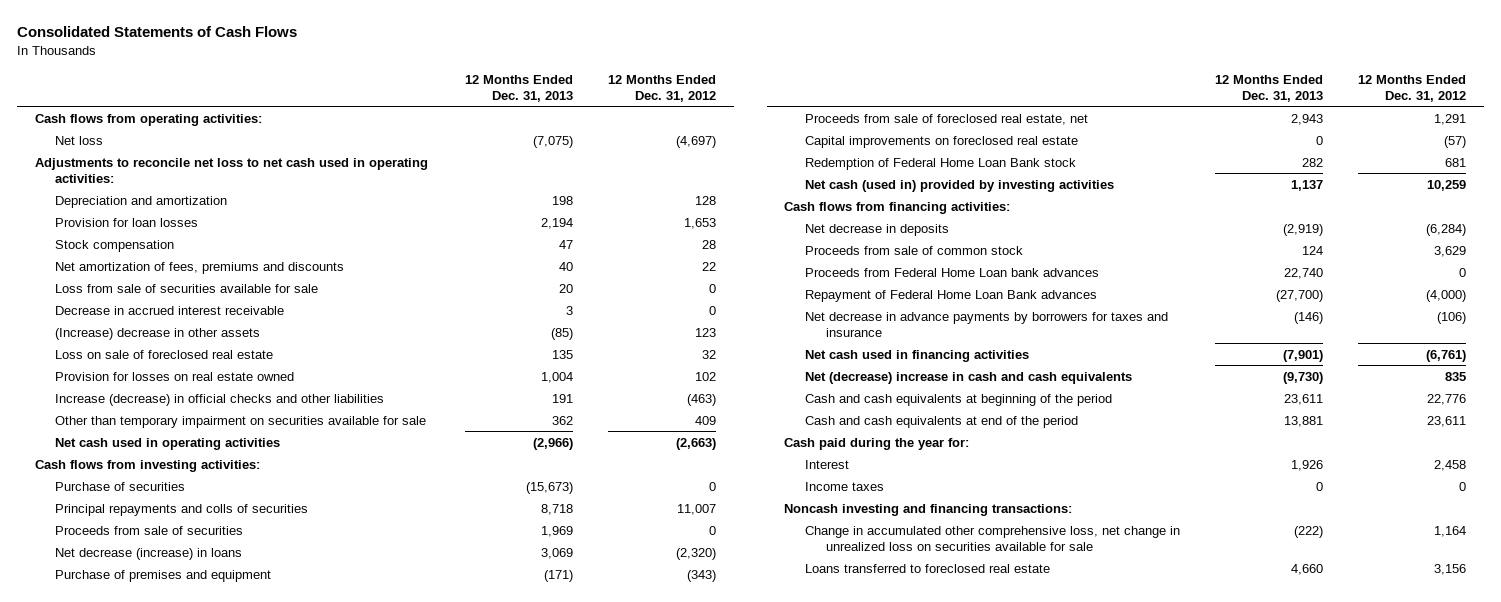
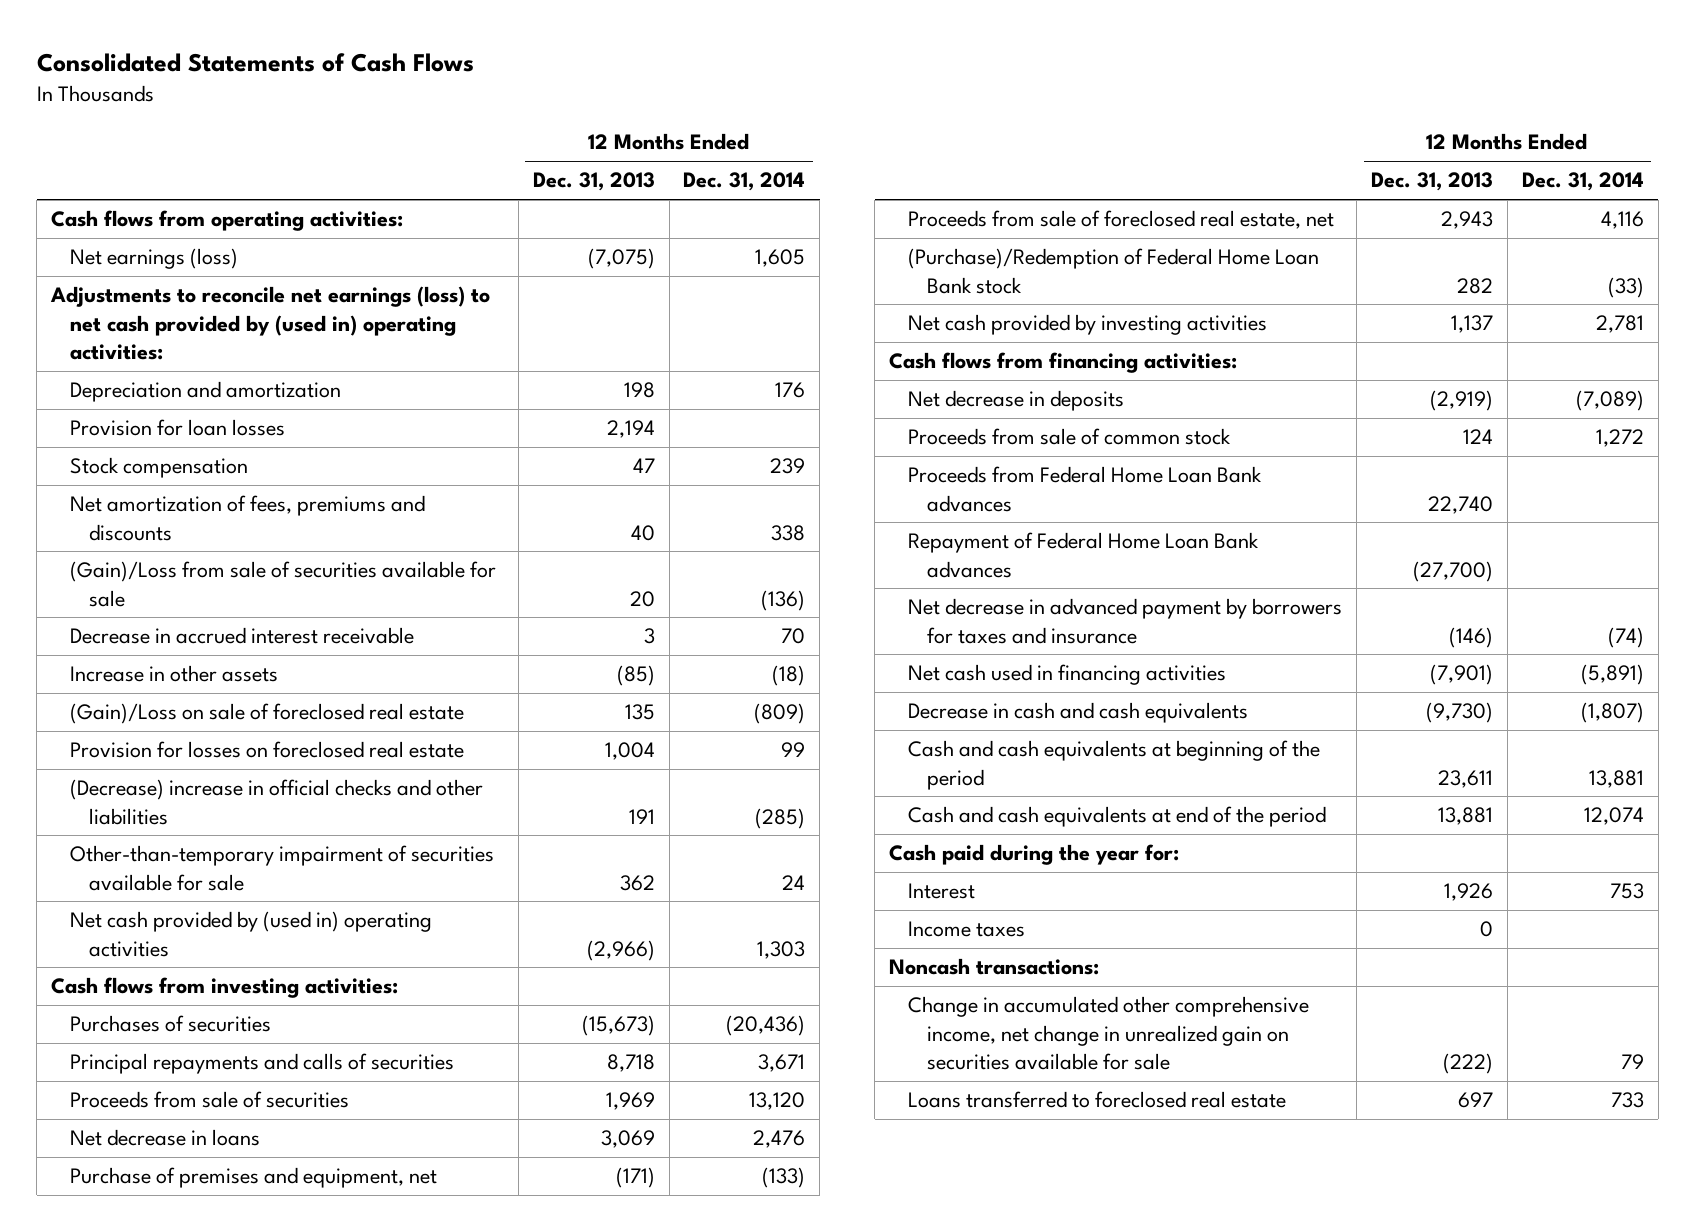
- | 12 Months Ended Dec. 31, 2013 | 12 Months Ended Dec. 31, 2012
+ | 12 Months Ended Dec. 31, 2013 | 12 Months Ended Dec. 31, 2014
- Net loss | (7,075) | (4,697)
- Adjustments to reconcile net loss to net cash used in operating activities:
+ Net earnings (loss) | (7,075) | 1,605
+ Adjustments to reconcile net earnings (loss) to net cash provided by (used in) operating activities:
- Loss from sale of securities available for sale | 20 | 0
+ (Gain)/Loss from sale of securities available for sale | 20 | (136)
- (Increase) decrease in other assets | (85) | 123
- Loss on sale of foreclosed real estate | 135 | 32
- Provision for losses on real estate owned | 1,004 | 102
- Increase (decrease) in official checks and other liabilities | 191 | (463)
- Other than temporary impairment on securities available for sale | 362 | 409
- Net cash used in operating activities | (2,966) | (2,663)
+ Increase in other assets | (85) | (18)
+ (Gain)/Loss on sale of foreclosed real estate | 135 | (809)
+ Provision for losses on foreclosed real estate | 1,004 | 99
+ (Decrease) increase in official checks and other liabilities | 191 | (285)
+ Other-than-temporary impairment of securities available for sale | 362 | 24
+ Net cash provided by (used in) operating activities | (2,966) | 1,303
- Purchase of securities | (15,673) | 0
- Principal repayments and colls of securities | 8,718 | 11,007
+ Purchases of securities | (15,673) | (20,436)
+ Principal repayments and calls of securities | 8,718 | 3,671
- Net decrease (increase) in loans | 3,069 | (2,320)
- Purchase of premises and equipment | (171) | (343)
+ Net decrease in loans | 3,069 | 2,476
+ Purchase of premises and equipment, net | (171) | (133)
- Capital improvements on foreclosed real estate | 0 | (57)
- Redemption of Federal Home Loan Bank stock | 282 | 681
- Net cash (used in) provided by investing activities | 1,137 | 10,259
+ (Purchase)/Redemption of Federal Home Loan Bank stock | 282 | (33)
+ Net cash provided by investing activities | 1,137 | 2,781
- Proceeds from Federal Home Loan bank advances | 22,740 | 0
+ Proceeds from Federal Home Loan Bank advances | 22,740 |
- Net decrease in advance payments by borrowers for taxes and insurance | (146) | (106)
+ Net decrease in advanced payment by borrowers for taxes and insurance | (146) | (74)
- Net (decrease) increase in cash and cash equivalents | (9,730) | 835
+ Decrease in cash and cash equivalents | (9,730) | (1,807)
- Noncash investing and financing transactions:
- Change in accumulated other comprehensive loss, net change in unrealized loss on securities available for sale | (222) | 1,164
- Loans transferred to foreclosed real estate | 4,660 | 3,156
+ Noncash transactions:
+ Change in accumulated other comprehensive income, net change in unrealized gain on securities available for sale | (222) | 79
+ Loans transferred to foreclosed real estate | 697 | 733

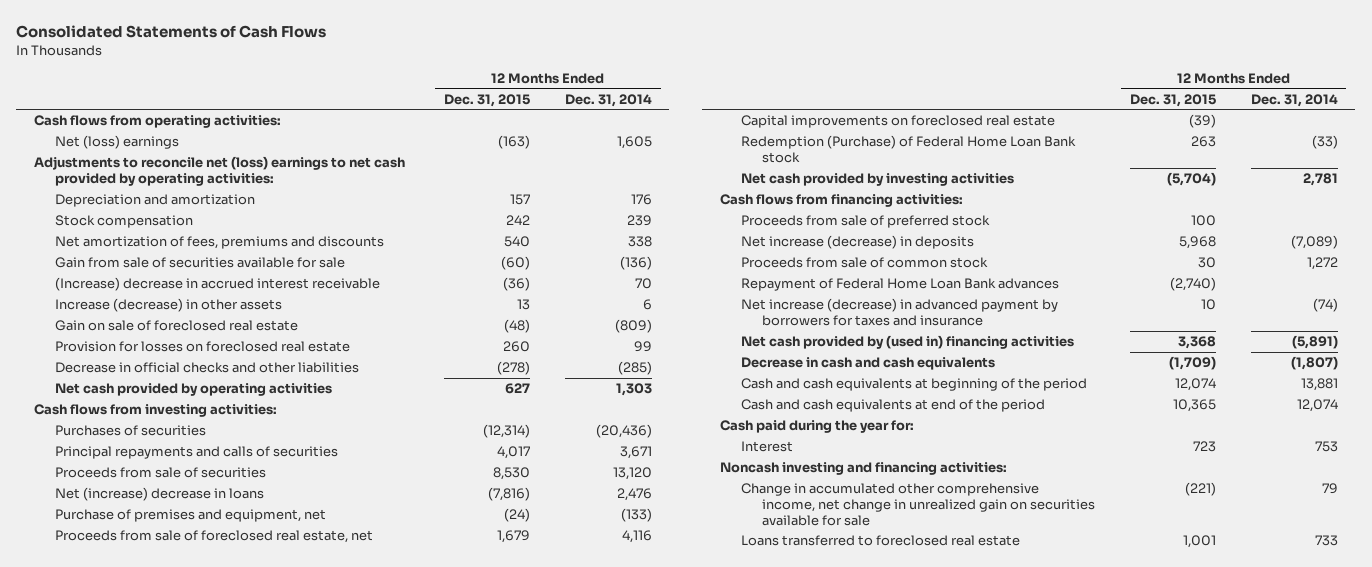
- | 12 Months Ended Dec. 31, 2013 | 12 Months Ended Dec. 31, 2014
+ | 12 Months Ended Dec. 31, 2015 | 12 Months Ended Dec. 31, 2014
- Net earnings (loss) | (7,075) | 1,605
- Adjustments to reconcile net earnings (loss) to net cash provided by (used in) operating activities:
+ Net (loss) earnings | (163) | 1,605
+ Adjustments to reconcile net (loss) earnings to net cash provided by operating activities:
- Provision for loan losses | 2,194 |
- (Gain)/Loss from sale of securities available for sale | 20 | (136)
- Decrease in accrued interest receivable | 3 | 70
- Increase in other assets | (85) | (18)
- (Gain)/Loss on sale of foreclosed real estate | 135 | (809)
+ Gain from sale of securities available for sale | (60) | (136)
+ (Increase) decrease in accrued interest receivable | (36) | 70
+ Increase (decrease) in other assets | 13 | 6
+ Gain on sale of foreclosed real estate | (48) | (809)
- (Decrease) increase in official checks and other liabilities | 191 | (285)
- Other-than-temporary impairment of securities available for sale | 362 | 24
- Net cash provided by (used in) operating activities | (2,966) | 1,303
+ Decrease in official checks and other liabilities | (278) | (285)
+ Net cash provided by operating activities | 627 | 1,303
- Net decrease in loans | 3,069 | 2,476
+ Net (increase) decrease in loans | (7,816) | 2,476
- (Purchase)/Redemption of Federal Home Loan Bank stock | 282 | (33)
+ Capital improvements on foreclosed real estate | (39) |
+ Redemption (Purchase) of Federal Home Loan Bank stock | 263 | (33)
- Net decrease in deposits | (2,919) | (7,089)
+ Proceeds from sale of preferred stock | 100 |
+ Net increase (decrease) in deposits | 5,968 | (7,089)
- Proceeds from Federal Home Loan Bank advances | 22,740 |
- Net decrease in advanced payment by borrowers for taxes and insurance | (146) | (74)
- Net cash used in financing activities | (7,901) | (5,891)
+ Net increase (decrease) in advanced payment by borrowers for taxes and insurance | 10 | (74)
+ Net cash provided by (used in) financing activities | 3,368 | (5,891)
- Income taxes | 0 |
- Noncash transactions:
+ Noncash investing and financing activities:

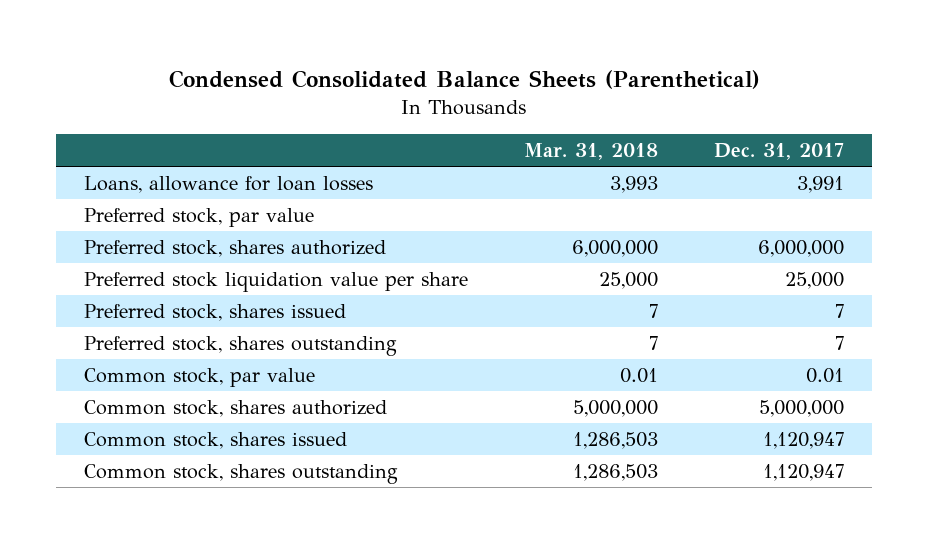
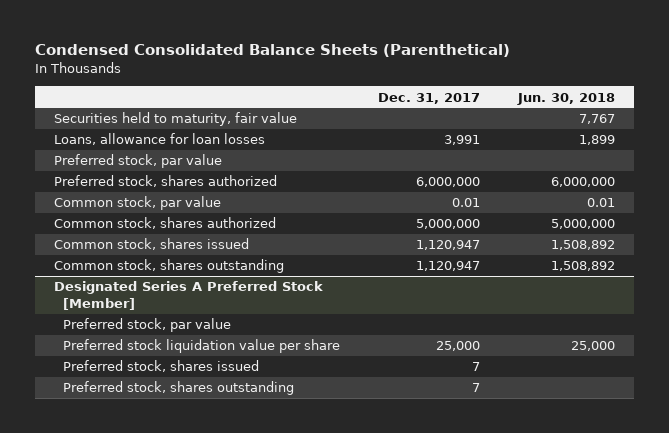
- | Mar. 31, 2018 | Dec. 31, 2017
+ | Dec. 31, 2017 | Jun. 30, 2018
+ Securities held to maturity, fair value | | 7,767
- Preferred stock liquidation value per share | 25,000 | 25,000
- Preferred stock, shares issued | 7 | 7
- Preferred stock, shares outstanding | 7 | 7
+ Designated Series A Preferred Stock [Member]
+ Preferred stock, par value
+ Preferred stock liquidation value per share | 25,000 | 25,000
+ Preferred stock, shares issued | 7 |
+ Preferred stock, shares outstanding | 7 |

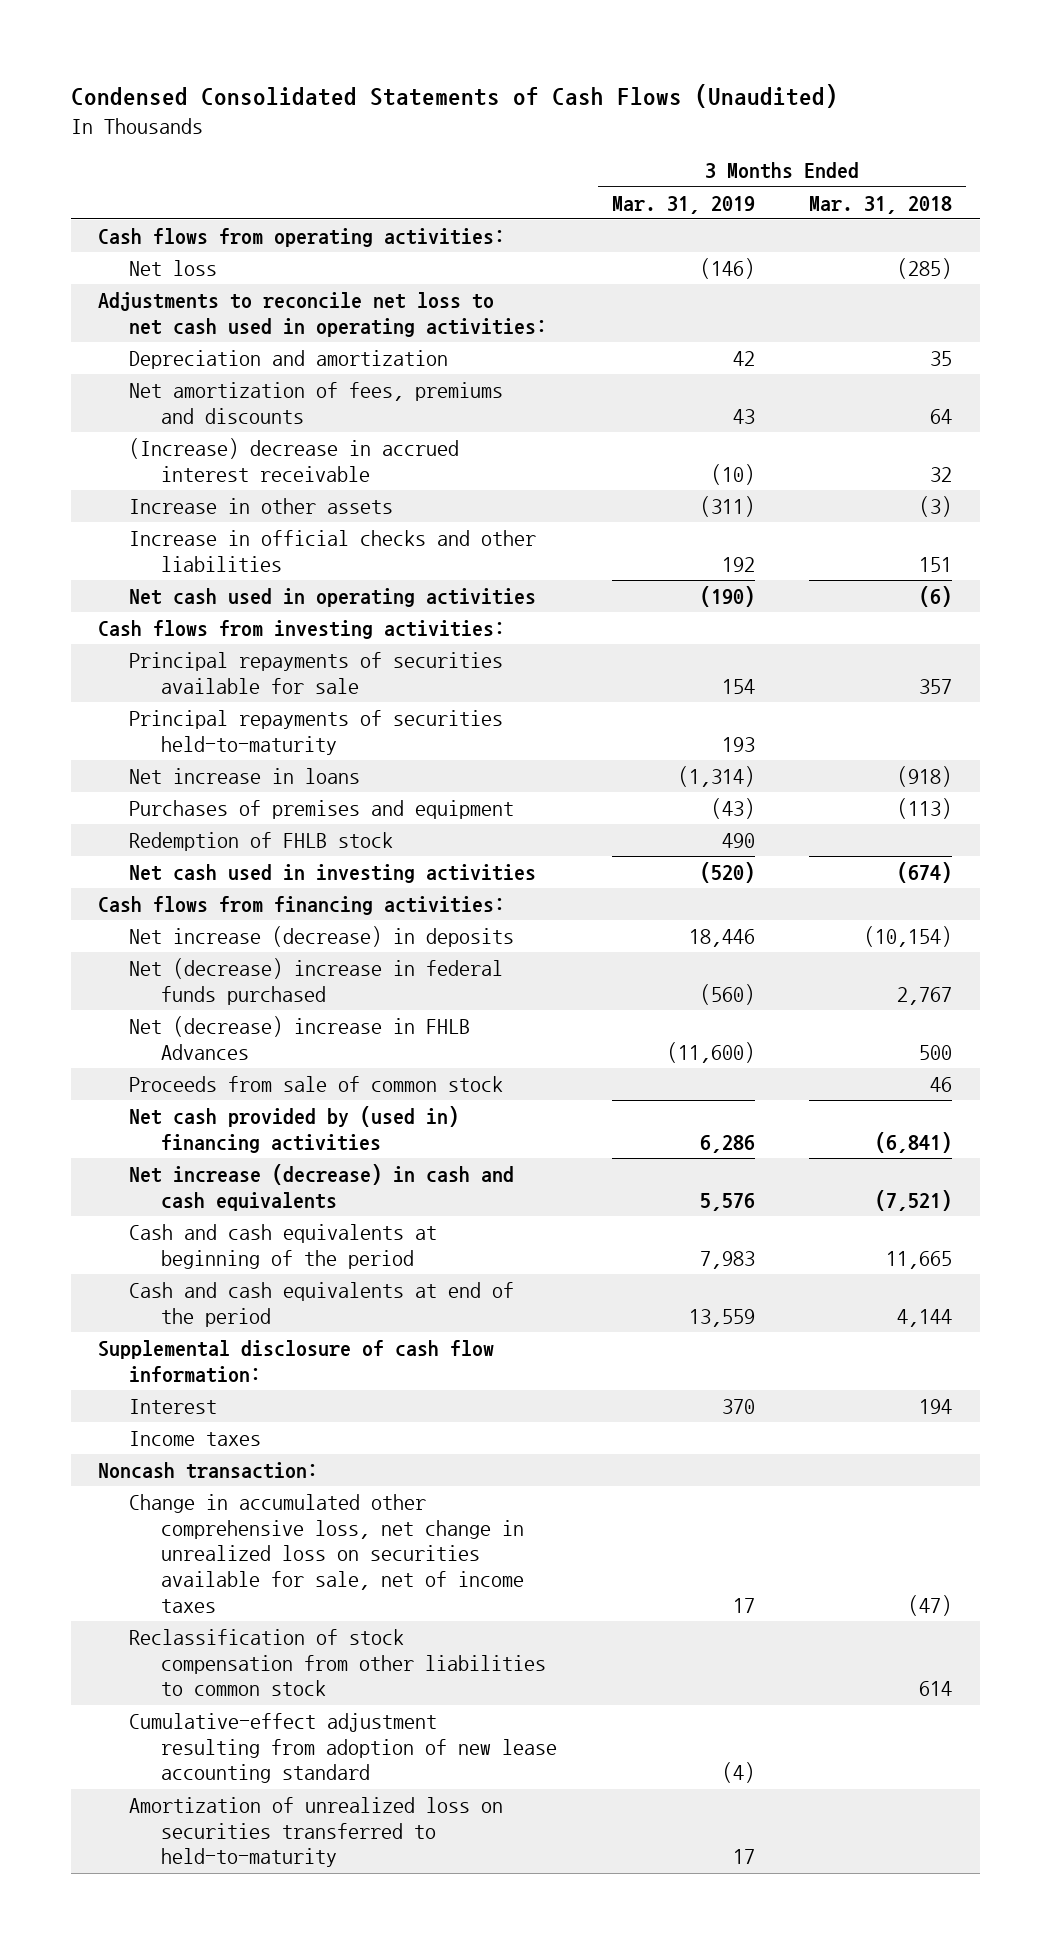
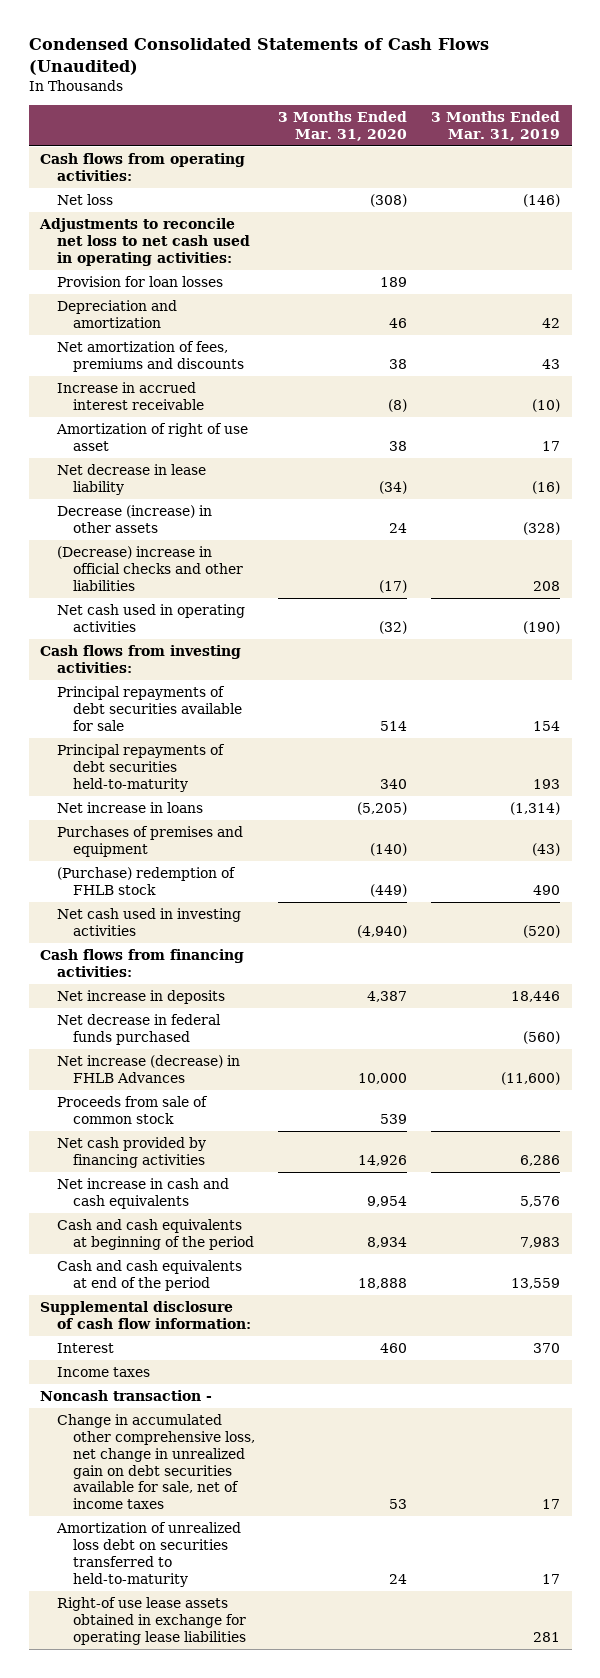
- | 3 Months Ended Mar. 31, 2019 | 3 Months Ended Mar. 31, 2018
+ | 3 Months Ended Mar. 31, 2020 | 3 Months Ended Mar. 31, 2019
+ Provision for loan losses | 189 |
- (Increase) decrease in accrued interest receivable | (10) | 32
- Increase in other assets | (311) | (3)
- Increase in official checks and other liabilities | 192 | 151
+ Increase in accrued interest receivable | (8) | (10)
+ Amortization of right of use asset | 38 | 17
+ Net decrease in lease liability | (34) | (16)
+ Decrease (increase) in other assets | 24 | (328)
+ (Decrease) increase in official checks and other liabilities | (17) | 208
- Principal repayments of securities available for sale | 154 | 357
- Principal repayments of securities held-to-maturity | 193 |
+ Principal repayments of debt securities available for sale | 514 | 154
+ Principal repayments of debt securities held-to-maturity | 340 | 193
- Redemption of FHLB stock | 490 |
+ (Purchase) redemption of FHLB stock | (449) | 490
- Net increase (decrease) in deposits | 18,446 | (10,154)
- Net (decrease) increase in federal funds purchased | (560) | 2,767
- Net (decrease) increase in FHLB Advances | (11,600) | 500
+ Net increase in deposits | 4,387 | 18,446
+ Net decrease in federal funds purchased | | (560)
+ Net increase (decrease) in FHLB Advances | 10,000 | (11,600)
- Net cash provided by (used in) financing activities | 6,286 | (6,841)
- Net increase (decrease) in cash and cash equivalents | 5,576 | (7,521)
+ Net cash provided by financing activities | 14,926 | 6,286
+ Net increase in cash and cash equivalents | 9,954 | 5,576
- Noncash transaction:
- Change in accumulated other comprehensive loss, net change in unrealized loss on securities available for sale, net of income taxes | 17 | (47)
- Reclassification of stock compensation from other liabilities to common stock | | 614
- Cumulative-effect adjustment resulting from adoption of new lease accounting standard | (4) |
- Amortization of unrealized loss on securities transferred to held-to-maturity | 17 |
+ Noncash transaction -
+ Change in accumulated other comprehensive loss, net change in unrealized gain on debt securities available for sale, net of income taxes | 53 | 17
+ Amortization of unrealized loss debt on securities transferred to held-to-maturity | 24 | 17
+ Right-of use lease assets obtained in exchange for operating lease liabilities | | 281

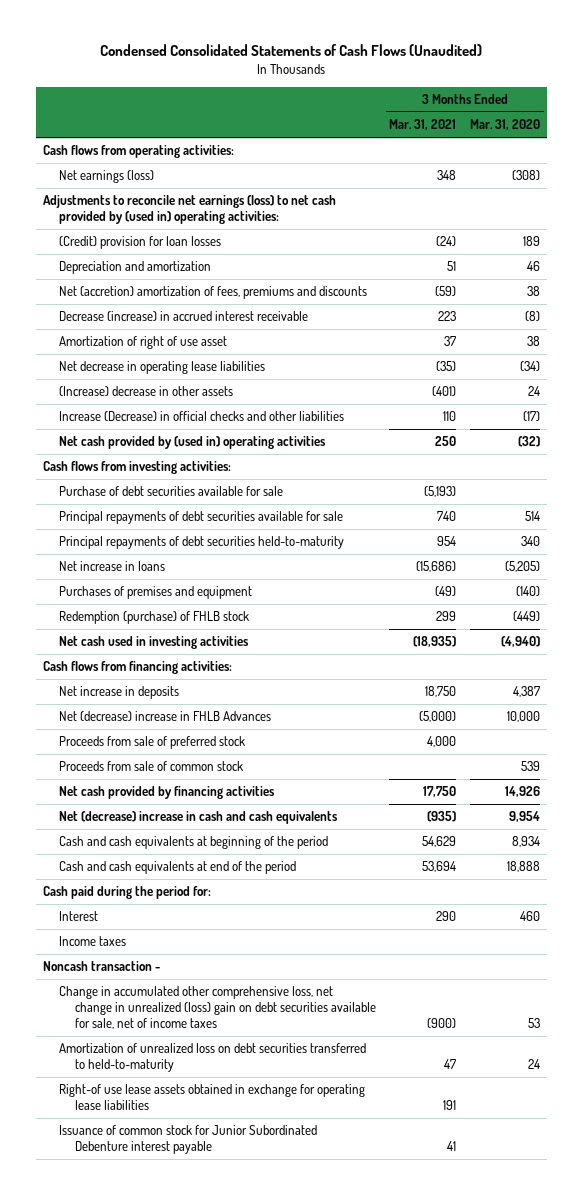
- | 3 Months Ended Mar. 31, 2020 | 3 Months Ended Mar. 31, 2019
+ | 3 Months Ended Mar. 31, 2021 | 3 Months Ended Mar. 31, 2020
- Net loss | (308) | (146)
- Adjustments to reconcile net loss to net cash used in operating activities:
- Provision for loan losses | 189 |
+ Net earnings (loss) | 348 | (308)
+ Adjustments to reconcile net earnings (loss) to net cash provided by (used in) operating activities:
+ (Credit) provision for loan losses | (24) | 189
- Net amortization of fees, premiums and discounts | 38 | 43
- Increase in accrued interest receivable | (8) | (10)
+ Net (accretion) amortization of fees, premiums and discounts | (59) | 38
+ Decrease (increase) in accrued interest receivable | 223 | (8)
- Net decrease in lease liability | (34) | (16)
- Decrease (increase) in other assets | 24 | (328)
- (Decrease) increase in official checks and other liabilities | (17) | 208
- Net cash used in operating activities | (32) | (190)
+ Net decrease in operating lease liabilities | (35) | (34)
+ (Increase) decrease in other assets | (401) | 24
+ Increase (Decrease) in official checks and other liabilities | 110 | (17)
+ Net cash provided by (used in) operating activities | 250 | (32)
+ Purchase of debt securities available for sale | (5,193) |
- (Purchase) redemption of FHLB stock | (449) | 490
+ Redemption (purchase) of FHLB stock | 299 | (449)
- Net decrease in federal funds purchased | | (560)
- Net increase (decrease) in FHLB Advances | 10,000 | (11,600)
+ Net (decrease) increase in FHLB Advances | (5,000) | 10,000
+ Proceeds from sale of preferred stock | 4,000 |
- Net increase in cash and cash equivalents | 9,954 | 5,576
+ Net (decrease) increase in cash and cash equivalents | (935) | 9,954
- Supplemental disclosure of cash flow information:
+ Cash paid during the period for:
- Change in accumulated other comprehensive loss, net change in unrealized gain on debt securities available for sale, net of income taxes | 53 | 17
- Amortization of unrealized loss debt on securities transferred to held-to-maturity | 24 | 17
+ Change in accumulated other comprehensive loss, net change in unrealized (loss) gain on debt securities available for sale, net of income taxes | (900) | 53
+ Amortization of unrealized loss on debt securities transferred to held-to-maturity | 47 | 24
+ Issuance of common stock for Junior Subordinated Debenture interest payable | 41 |

